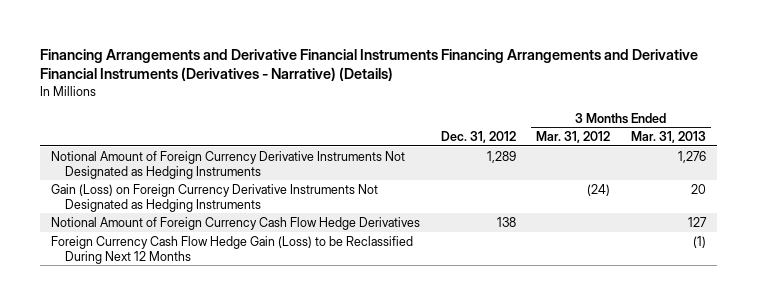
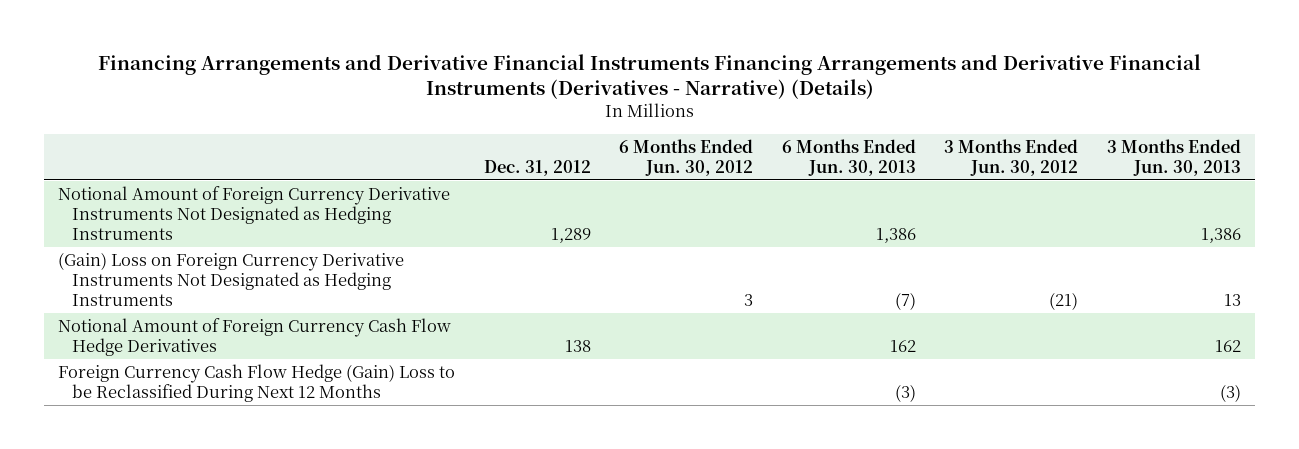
- | Dec. 31, 2012 | 3 Months Ended Mar. 31, 2012 | 3 Months Ended Mar. 31, 2013
+ | Dec. 31, 2012 | 6 Months Ended Jun. 30, 2012 | 6 Months Ended Jun. 30, 2013 | 3 Months Ended Jun. 30, 2012 | 3 Months Ended Jun. 30, 2013
- Gain (Loss) on Foreign Currency Derivative Instruments Not Designated as Hedging Instruments | | (24) | 20
+ (Gain) Loss on Foreign Currency Derivative Instruments Not Designated as Hedging Instruments | | 3 | (7) | (21) | 13
- Foreign Currency Cash Flow Hedge Gain (Loss) to be Reclassified During Next 12 Months | | | (1)
+ Foreign Currency Cash Flow Hedge (Gain) Loss to be Reclassified During Next 12 Months | | | (3) | | (3)

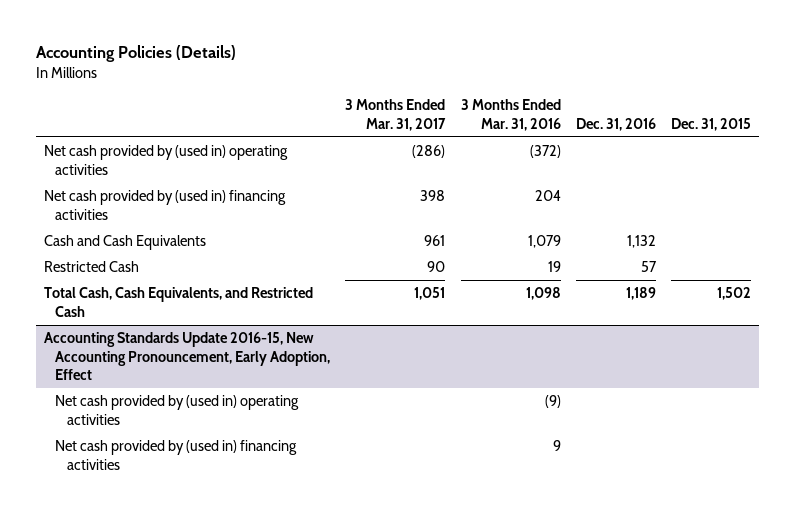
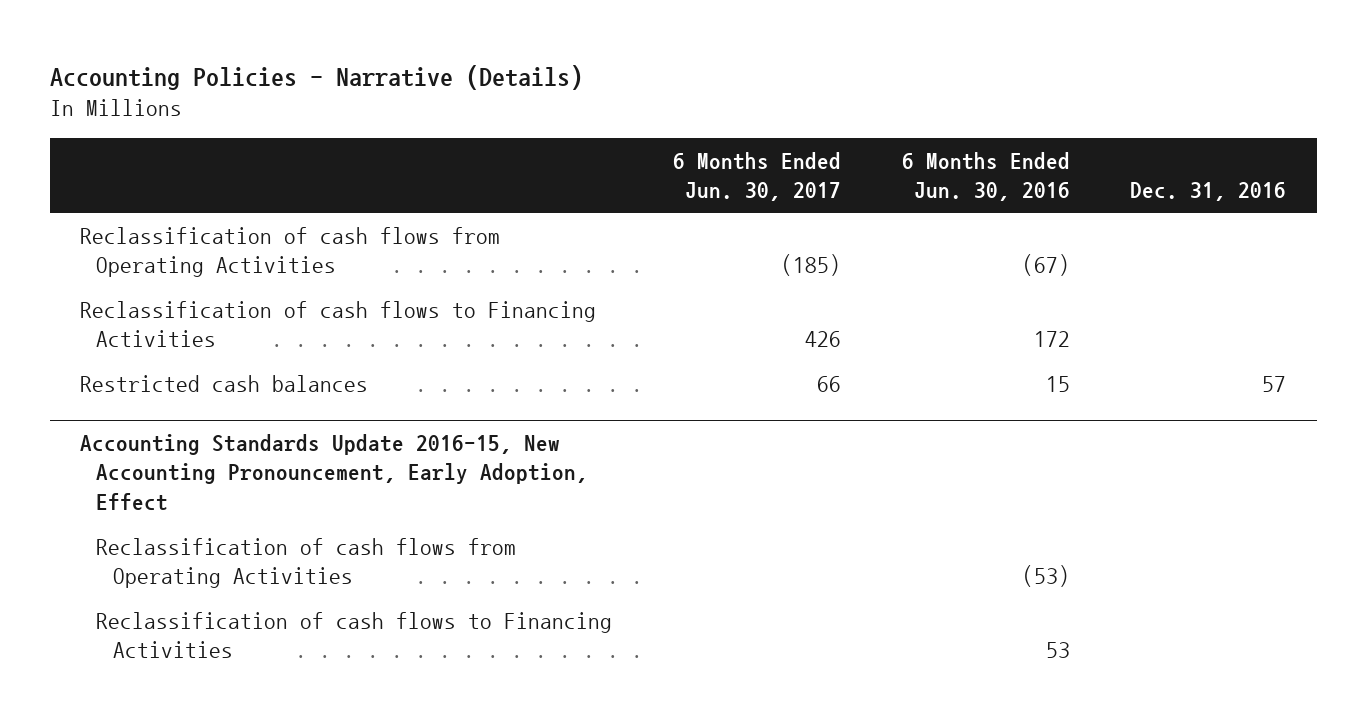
- Accounting Policies (Details)
+ Accounting Policies - Narrative (Details)
- | 3 Months Ended Mar. 31, 2017 | 3 Months Ended Mar. 31, 2016 | Dec. 31, 2016 | Dec. 31, 2015
+ | 6 Months Ended Jun. 30, 2017 | 6 Months Ended Jun. 30, 2016 | Dec. 31, 2016
- Net cash provided by (used in) operating activities | (286) | (372) | |
- Net cash provided by (used in) financing activities | 398 | 204 | |
- Cash and Cash Equivalents | 961 | 1,079 | 1,132 |
- Restricted Cash | 90 | 19 | 57 |
- Total Cash, Cash Equivalents, and Restricted Cash | 1,051 | 1,098 | 1,189 | 1,502
+ Reclassification of cash flows from Operating Activities | (185) | (67) |
+ Reclassification of cash flows to Financing Activities | 426 | 172 |
+ Restricted cash balances | 66 | 15 | 57
@ Accounting Standards Update 2016-15, New Accounting Pronouncement, Early Adoption, Effect
- Net cash provided by (used in) operating activities | | (9) | |
- Net cash provided by (used in) financing activities | | 9 | |
+ Reclassification of cash flows from Operating Activities | | (53) |
+ Reclassification of cash flows to Financing Activities | | 53 |

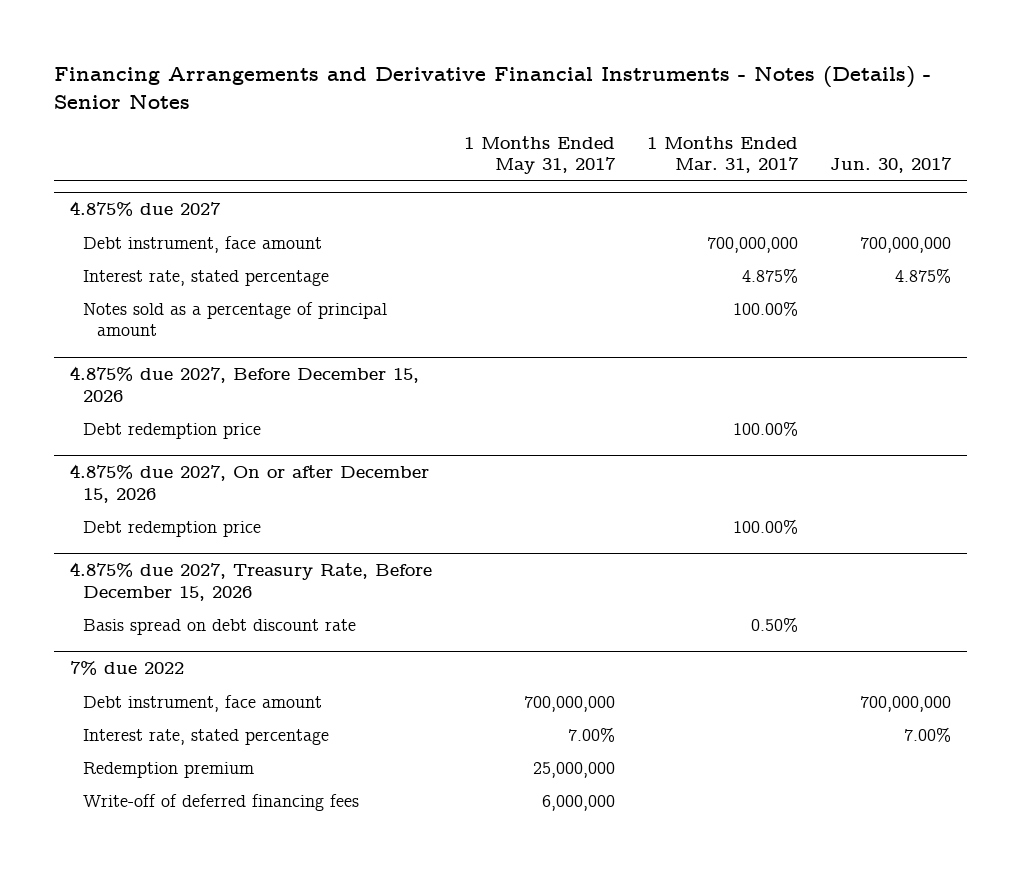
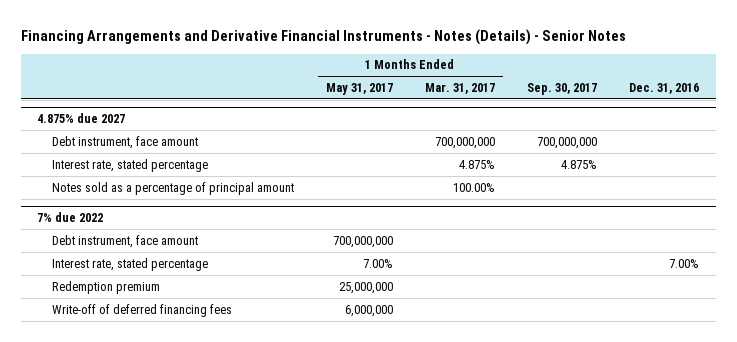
- | 1 Months Ended May 31, 2017 | 1 Months Ended Mar. 31, 2017 | Jun. 30, 2017
+ | 1 Months Ended May 31, 2017 | 1 Months Ended Mar. 31, 2017 | Sep. 30, 2017 | Dec. 31, 2016
- 4.875% due 2027, Before December 15, 2026
- Debt redemption price | | 100.00% |
- 4.875% due 2027, On or after December 15, 2026
- Debt redemption price | | 100.00% |
- 4.875% due 2027, Treasury Rate, Before December 15, 2026
- Basis spread on debt discount rate | | 0.50% |

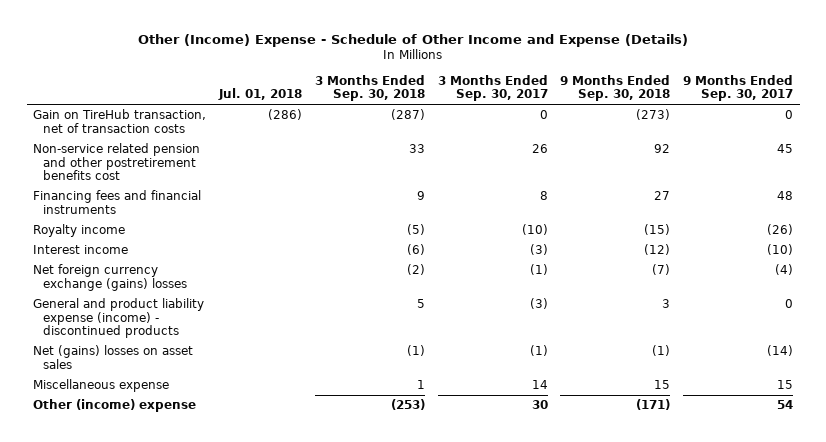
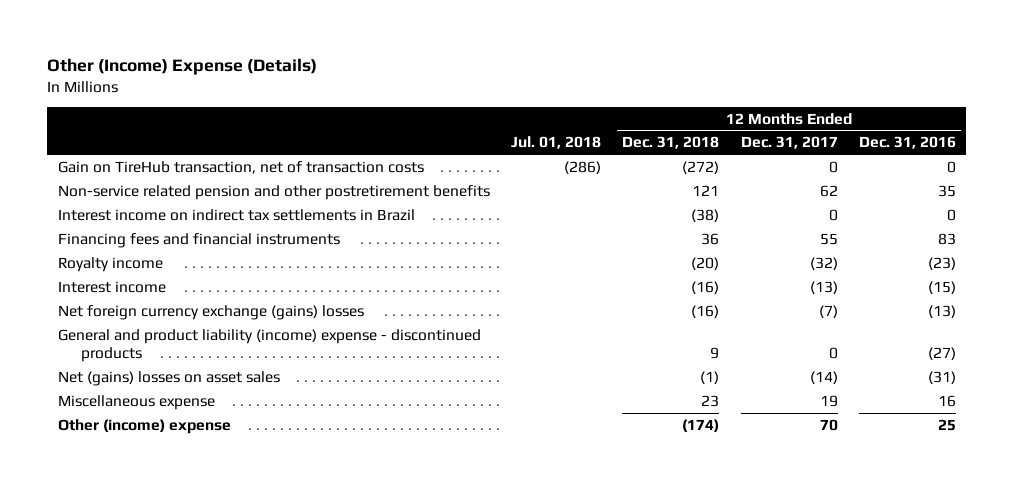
- Other (Income) Expense - Schedule of Other Income and Expense (Details)
+ Other (Income) Expense (Details)
- | Jul. 01, 2018 | 3 Months Ended Sep. 30, 2018 | 3 Months Ended Sep. 30, 2017 | 9 Months Ended Sep. 30, 2018 | 9 Months Ended Sep. 30, 2017
+ | Jul. 01, 2018 | 12 Months Ended Dec. 31, 2018 | 12 Months Ended Dec. 31, 2017 | 12 Months Ended Dec. 31, 2016
- Non-service related pension and other postretirement benefits cost | | 33 | 26 | 92 | 45
+ Non-service related pension and other postretirement benefits | | 121 | 62 | 35
+ Interest income on indirect tax settlements in Brazil | | (38) | 0 | 0
- General and product liability expense (income) - discontinued products | | 5 | (3) | 3 | 0
+ General and product liability (income) expense - discontinued products | | 9 | 0 | (27)

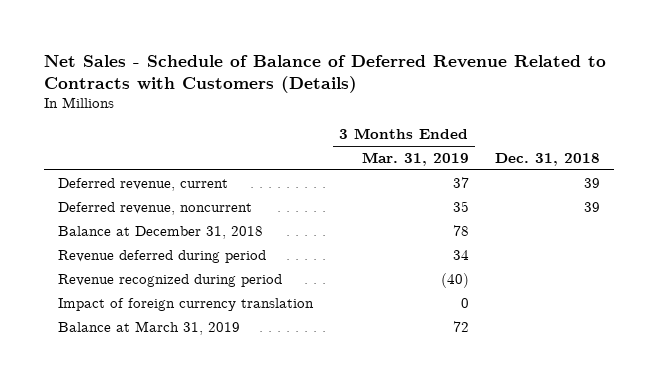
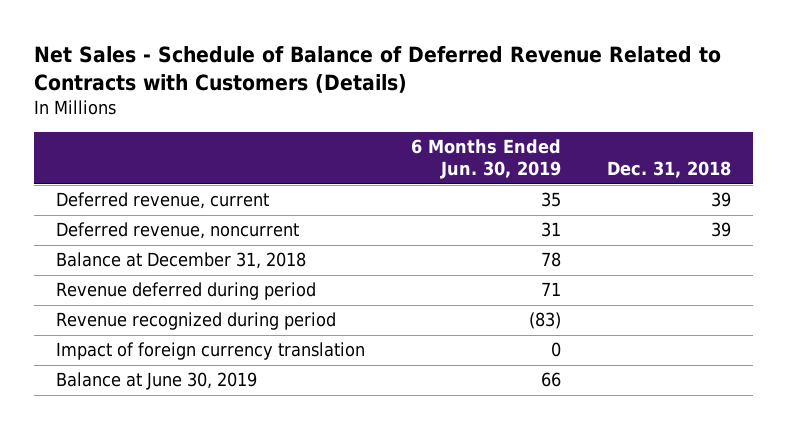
- | 3 Months Ended Mar. 31, 2019 | Dec. 31, 2018
+ | 6 Months Ended Jun. 30, 2019 | Dec. 31, 2018
- Balance at March 31, 2019 | 72 |
+ Balance at June 30, 2019 | 66 |

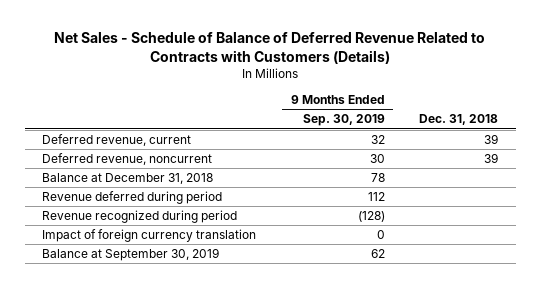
- | 6 Months Ended Jun. 30, 2019 | Dec. 31, 2018
+ | 9 Months Ended Sep. 30, 2019 | Dec. 31, 2018
- Balance at June 30, 2019 | 66 |
+ Balance at September 30, 2019 | 62 |

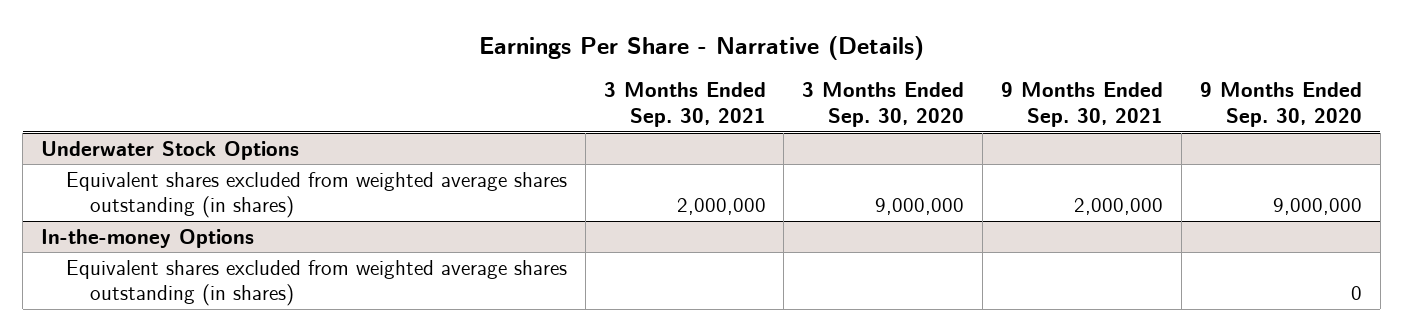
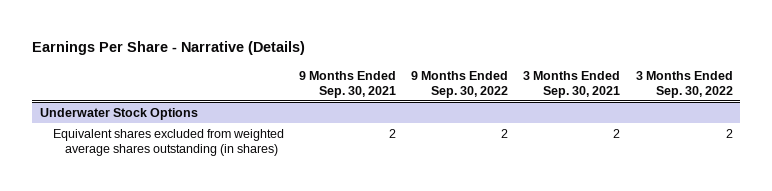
- | 3 Months Ended Sep. 30, 2021 | 3 Months Ended Sep. 30, 2020 | 9 Months Ended Sep. 30, 2021 | 9 Months Ended Sep. 30, 2020
+ | 9 Months Ended Sep. 30, 2021 | 9 Months Ended Sep. 30, 2022 | 3 Months Ended Sep. 30, 2021 | 3 Months Ended Sep. 30, 2022
@ Underwater Stock Options
- Equivalent shares excluded from weighted average shares outstanding (in shares) | 2,000,000 | 9,000,000 | 2,000,000 | 9,000,000
- In-the-money Options
- Equivalent shares excluded from weighted average shares outstanding (in shares) | | | | 0
@ Underwater Stock Options
+ Equivalent shares excluded from weighted average shares outstanding (in shares) | 2 | 2 | 2 | 2

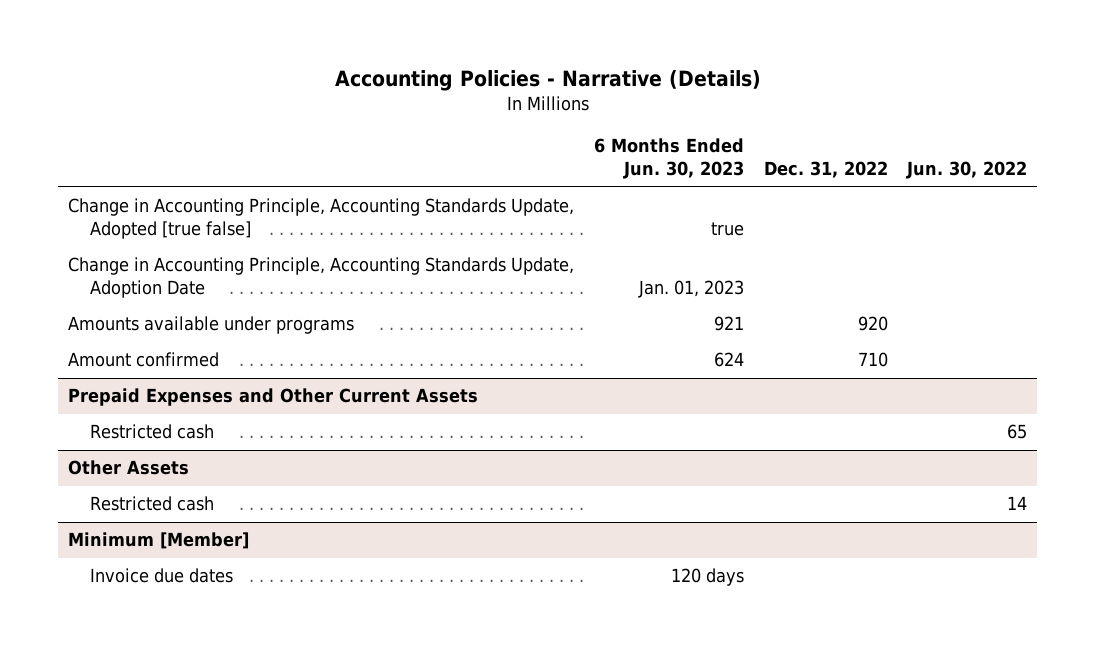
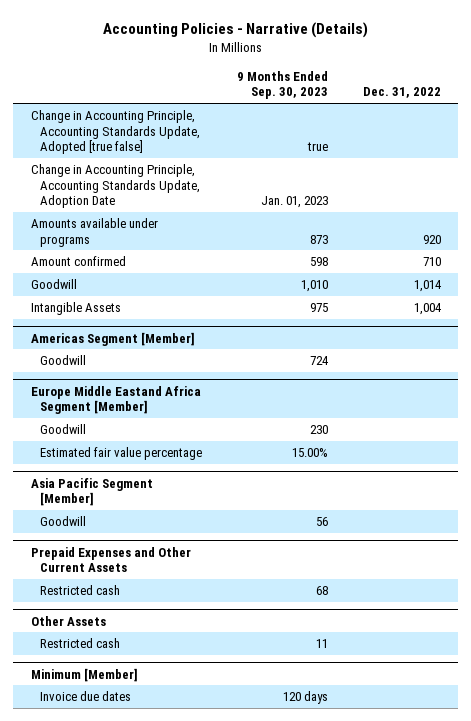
- | 6 Months Ended Jun. 30, 2023 | Dec. 31, 2022 | Jun. 30, 2022
+ | 9 Months Ended Sep. 30, 2023 | Dec. 31, 2022
+ Goodwill | 1,010 | 1,014
+ Intangible Assets | 975 | 1,004
+ Americas Segment [Member]
+ Goodwill | 724 |
+ Europe Middle Eastand Africa Segment [Member]
+ Goodwill | 230 |
+ Estimated fair value percentage | 15.00% |
+ Asia Pacific Segment [Member]
+ Goodwill | 56 |

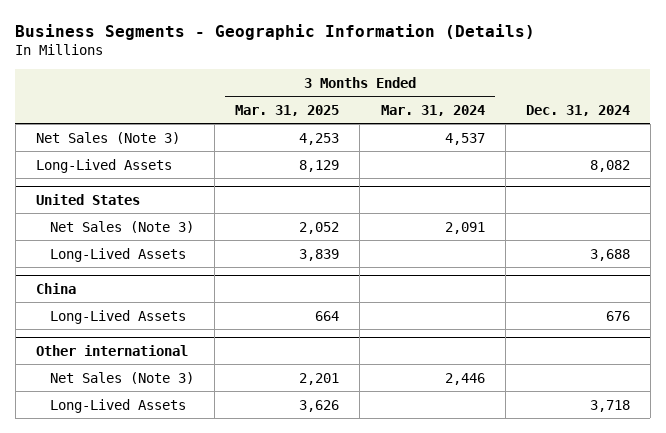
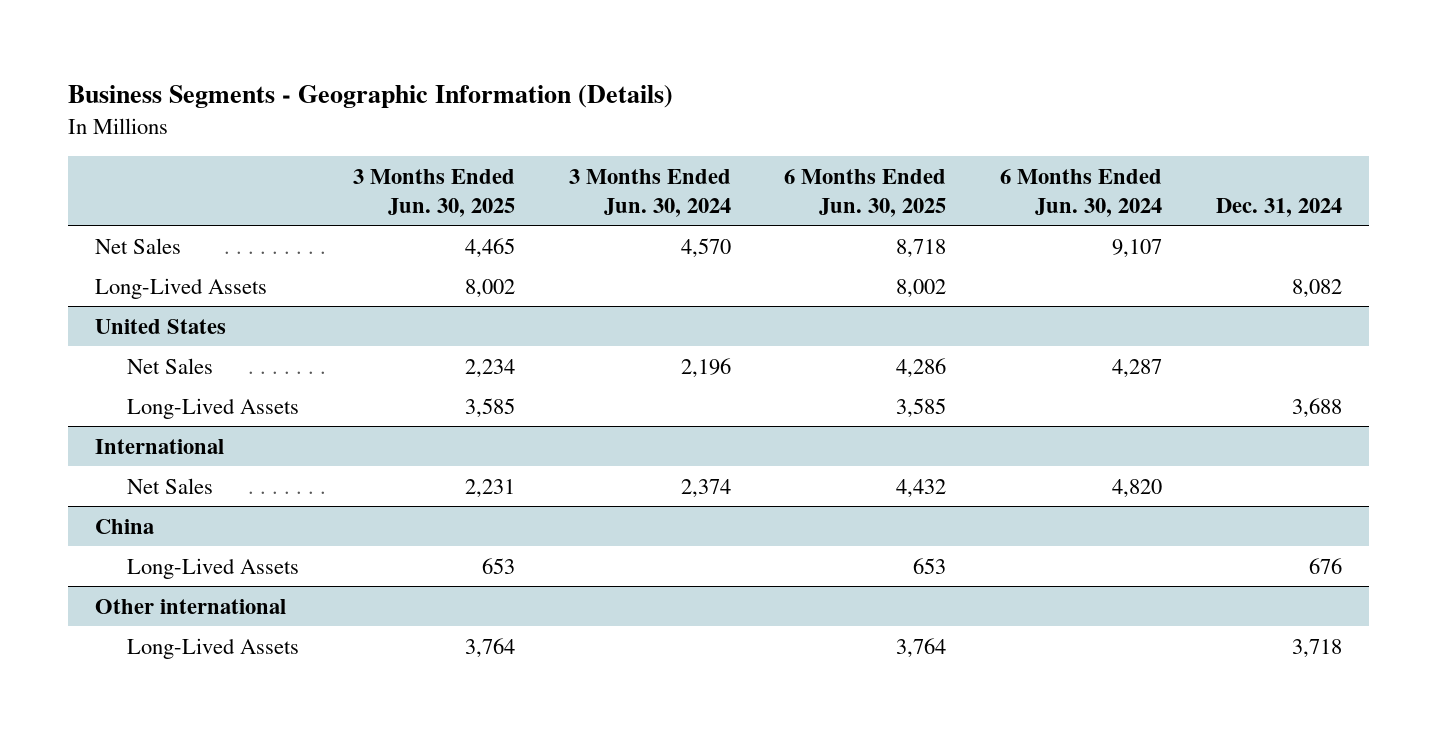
- | 3 Months Ended Mar. 31, 2025 | 3 Months Ended Mar. 31, 2024 | Dec. 31, 2024
+ | 3 Months Ended Jun. 30, 2025 | 3 Months Ended Jun. 30, 2024 | 6 Months Ended Jun. 30, 2025 | 6 Months Ended Jun. 30, 2024 | Dec. 31, 2024
- Net Sales (Note 3) | 4,253 | 4,537 |
+ Net Sales | 4,465 | 4,570 | 8,718 | 9,107 |
@ United States
- Net Sales (Note 3) | 2,052 | 2,091 |
+ Net Sales | 2,234 | 2,196 | 4,286 | 4,287 |
+ International
+ Net Sales | 2,231 | 2,374 | 4,432 | 4,820 |
@ Other international
- Net Sales (Note 3) | 2,201 | 2,446 |

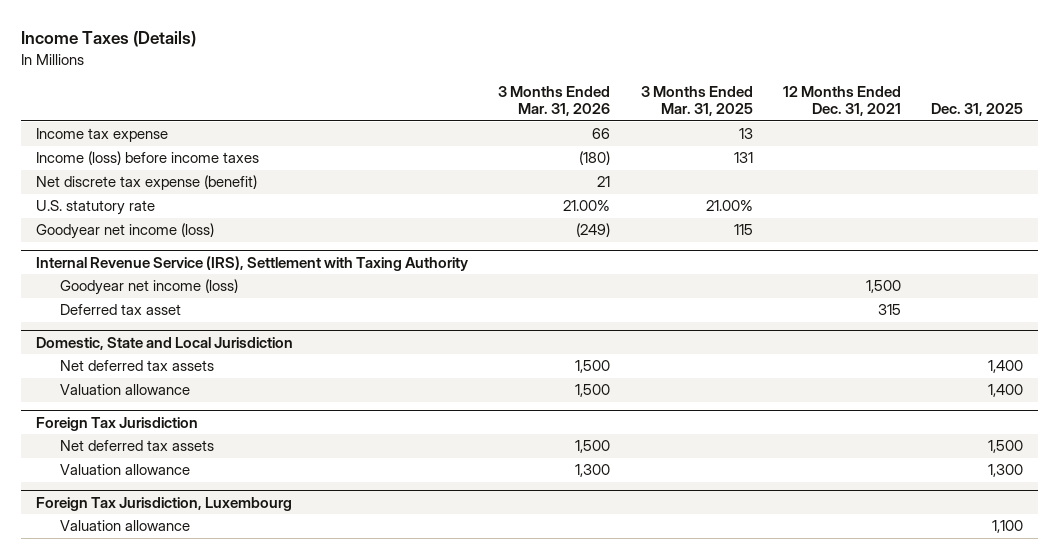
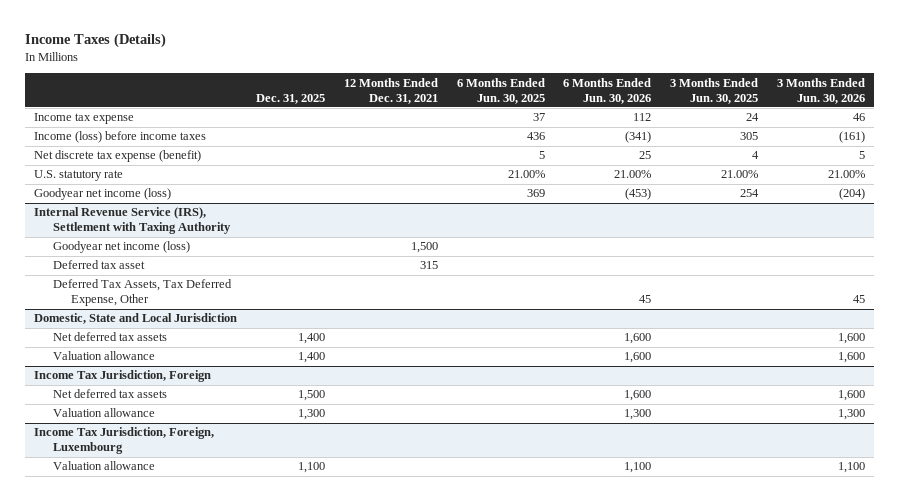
- | 3 Months Ended Mar. 31, 2026 | 3 Months Ended Mar. 31, 2025 | 12 Months Ended Dec. 31, 2021 | Dec. 31, 2025
+ | Dec. 31, 2025 | 12 Months Ended Dec. 31, 2021 | 6 Months Ended Jun. 30, 2025 | 6 Months Ended Jun. 30, 2026 | 3 Months Ended Jun. 30, 2025 | 3 Months Ended Jun. 30, 2026
@ Internal Revenue Service (IRS), Settlement with Taxing Authority
+ Deferred Tax Assets, Tax Deferred Expense, Other | | | | 45 | | 45
- Foreign Tax Jurisdiction
+ Income Tax Jurisdiction, Foreign
- Foreign Tax Jurisdiction, Luxembourg
+ Income Tax Jurisdiction, Foreign, Luxembourg

